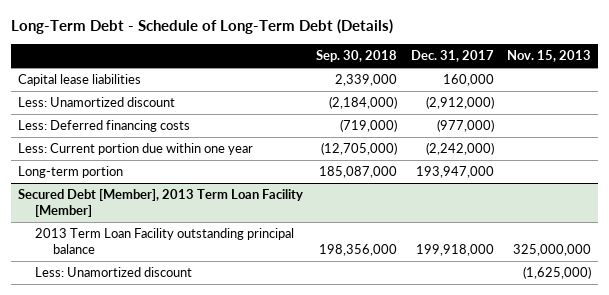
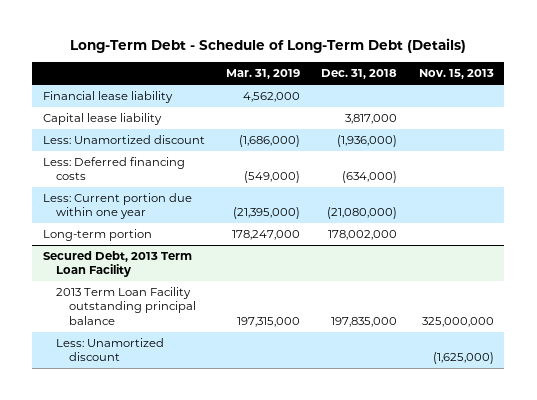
- | Sep. 30, 2018 | Dec. 31, 2017 | Nov. 15, 2013
+ | Mar. 31, 2019 | Dec. 31, 2018 | Nov. 15, 2013
- Capital lease liabilities | 2,339,000 | 160,000 |
+ Financial lease liability | 4,562,000 | |
+ Capital lease liability | | 3,817,000 |
- Secured Debt [Member], 2013 Term Loan Facility [Member]
+ Secured Debt, 2013 Term Loan Facility

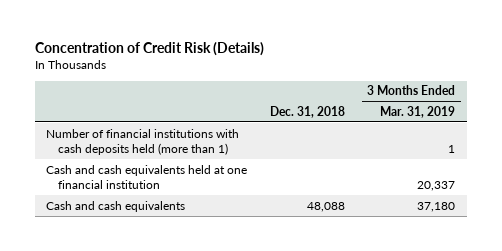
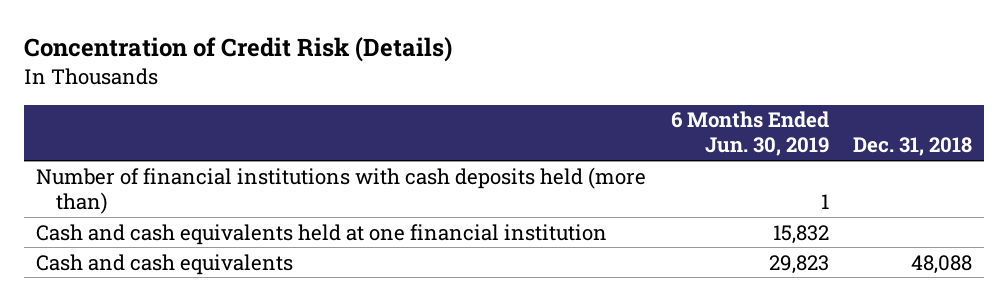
- | Dec. 31, 2018 | 3 Months Ended Mar. 31, 2019
+ | 6 Months Ended Jun. 30, 2019 | Dec. 31, 2018
- Number of financial institutions with cash deposits held (more than 1) | | 1
+ Number of financial institutions with cash deposits held (more than) | 1 |

